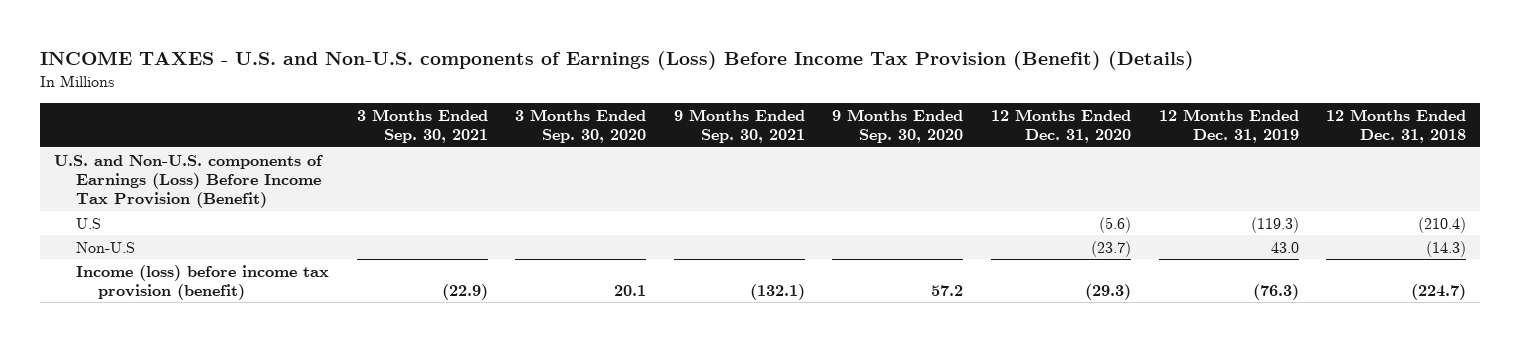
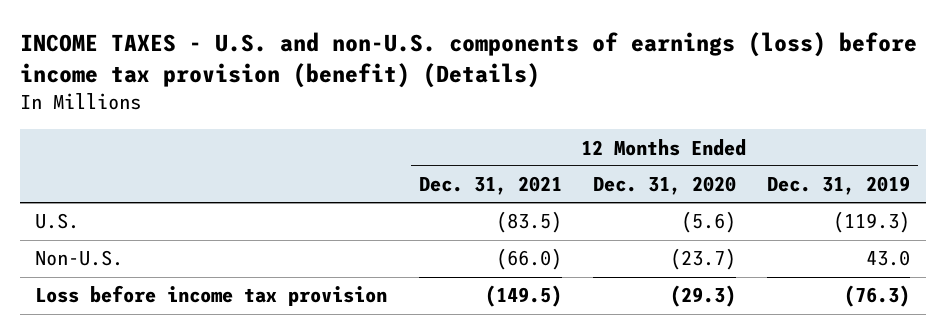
- INCOME TAXES - U.S. and Non-U.S. components of Earnings (Loss) Before Income Tax Provision (Benefit) (Details)
+ INCOME TAXES - U.S. and non-U.S. components of earnings (loss) before income tax provision (benefit) (Details)
- | 3 Months Ended Sep. 30, 2021 | 3 Months Ended Sep. 30, 2020 | 9 Months Ended Sep. 30, 2021 | 9 Months Ended Sep. 30, 2020 | 12 Months Ended Dec. 31, 2020 | 12 Months Ended Dec. 31, 2019 | 12 Months Ended Dec. 31, 2018
+ | 12 Months Ended Dec. 31, 2021 | 12 Months Ended Dec. 31, 2020 | 12 Months Ended Dec. 31, 2019
- U.S. and Non-U.S. components of Earnings (Loss) Before Income Tax Provision (Benefit)
- U.S | | | | | (5.6) | (119.3) | (210.4)
- Non-U.S | | | | | (23.7) | 43.0 | (14.3)
- Income (loss) before income tax provision (benefit) | (22.9) | 20.1 | (132.1) | 57.2 | (29.3) | (76.3) | (224.7)
+ U.S. | (83.5) | (5.6) | (119.3)
+ Non-U.S. | (66.0) | (23.7) | 43.0
+ Loss before income tax provision | (149.5) | (29.3) | (76.3)

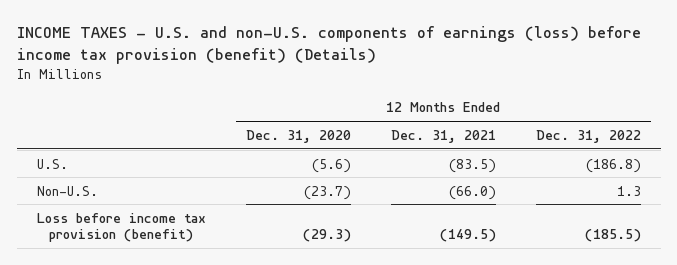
- | 12 Months Ended Dec. 31, 2021 | 12 Months Ended Dec. 31, 2020 | 12 Months Ended Dec. 31, 2019
+ | 12 Months Ended Dec. 31, 2020 | 12 Months Ended Dec. 31, 2021 | 12 Months Ended Dec. 31, 2022
- Loss before income tax provision | (149.5) | (29.3) | (76.3)
+ Loss before income tax provision (benefit) | (29.3) | (149.5) | (185.5)

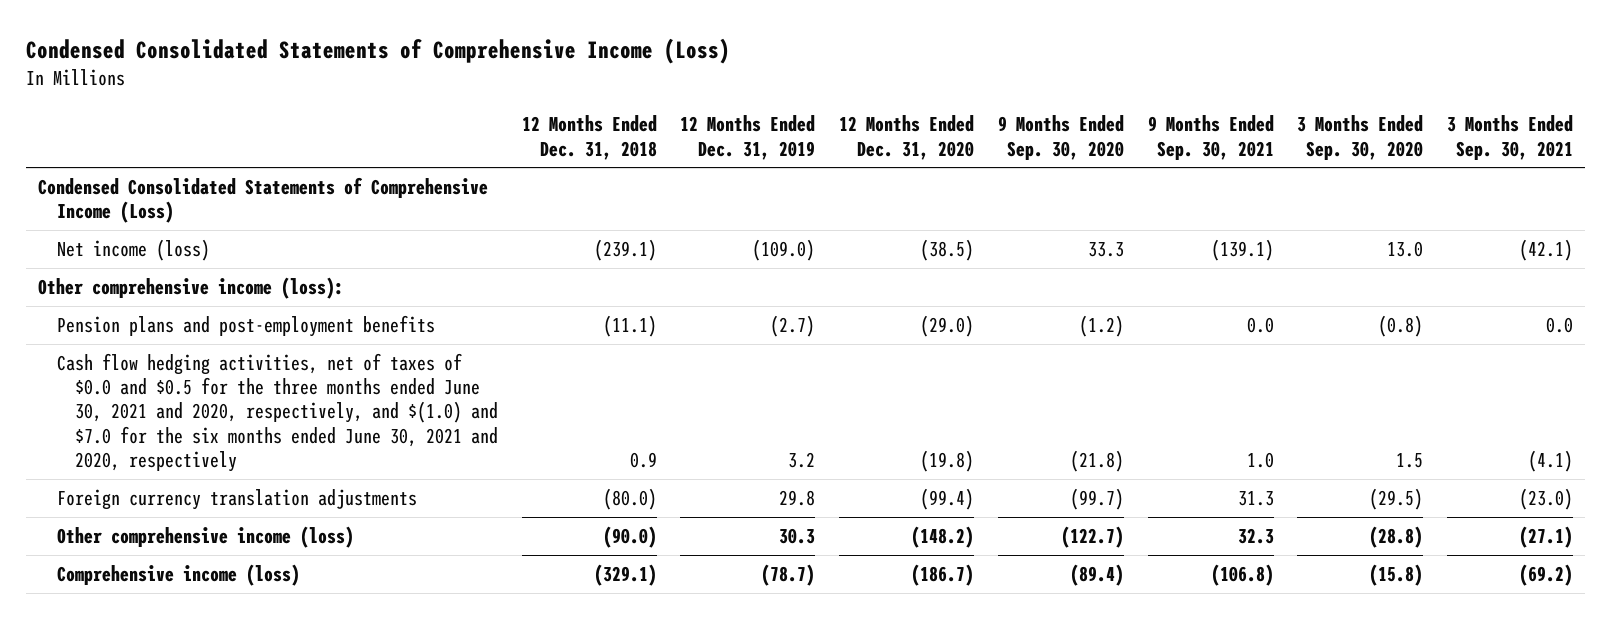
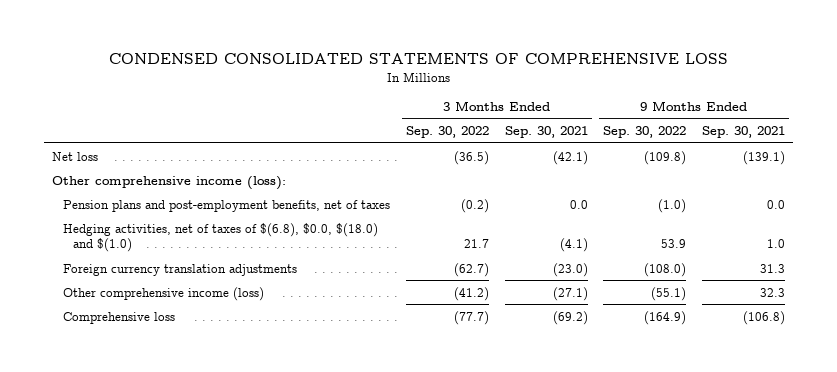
- Condensed Consolidated Statements of Comprehensive Income (Loss)
+ CONDENSED CONSOLIDATED STATEMENTS OF COMPREHENSIVE LOSS
- | 12 Months Ended Dec. 31, 2018 | 12 Months Ended Dec. 31, 2019 | 12 Months Ended Dec. 31, 2020 | 9 Months Ended Sep. 30, 2020 | 9 Months Ended Sep. 30, 2021 | 3 Months Ended Sep. 30, 2020 | 3 Months Ended Sep. 30, 2021
+ | 3 Months Ended Sep. 30, 2022 | 3 Months Ended Sep. 30, 2021 | 9 Months Ended Sep. 30, 2022 | 9 Months Ended Sep. 30, 2021
- Condensed Consolidated Statements of Comprehensive Income (Loss)
- Net income (loss) | (239.1) | (109.0) | (38.5) | 33.3 | (139.1) | 13.0 | (42.1)
+ Net loss | (36.5) | (42.1) | (109.8) | (139.1)
- Pension plans and post-employment benefits | (11.1) | (2.7) | (29.0) | (1.2) | 0.0 | (0.8) | 0.0
- Cash flow hedging activities, net of taxes of $0.0 and $0.5 for the three months ended June 30, 2021 and 2020, respectively, and $(1.0) and $7.0 for the six months ended June 30, 2021 and 2020, respectively | 0.9 | 3.2 | (19.8) | (21.8) | 1.0 | 1.5 | (4.1)
+ Pension plans and post-employment benefits, net of taxes | (0.2) | 0.0 | (1.0) | 0.0
+ Hedging activities, net of taxes of $(6.8), $0.0, $(18.0) and $(1.0) | 21.7 | (4.1) | 53.9 | 1.0
- Comprehensive income (loss) | (329.1) | (78.7) | (186.7) | (89.4) | (106.8) | (15.8) | (69.2)
+ Comprehensive loss | (77.7) | (69.2) | (164.9) | (106.8)

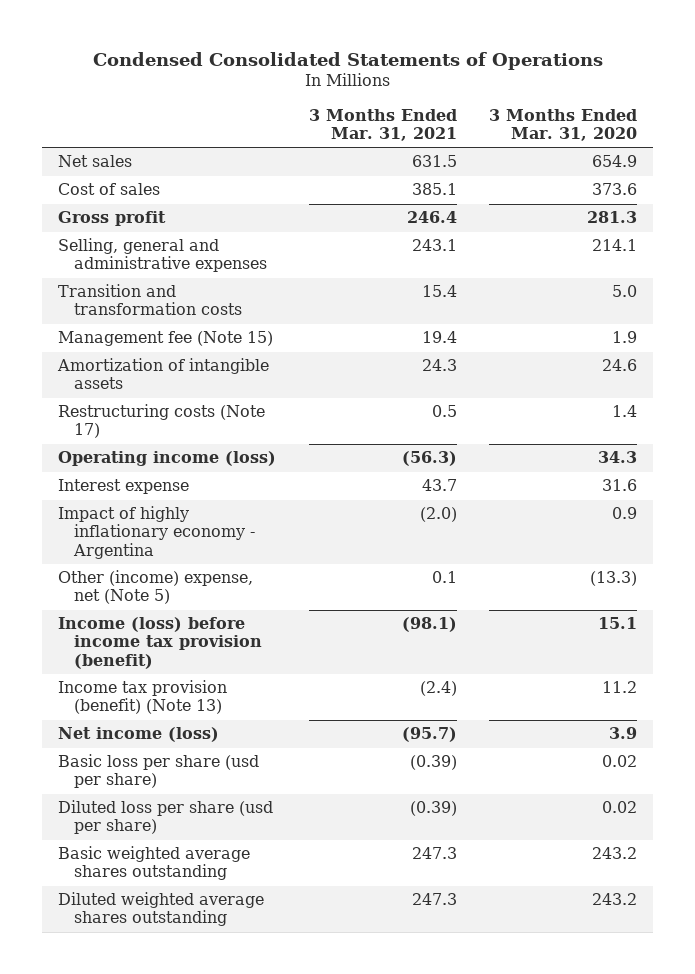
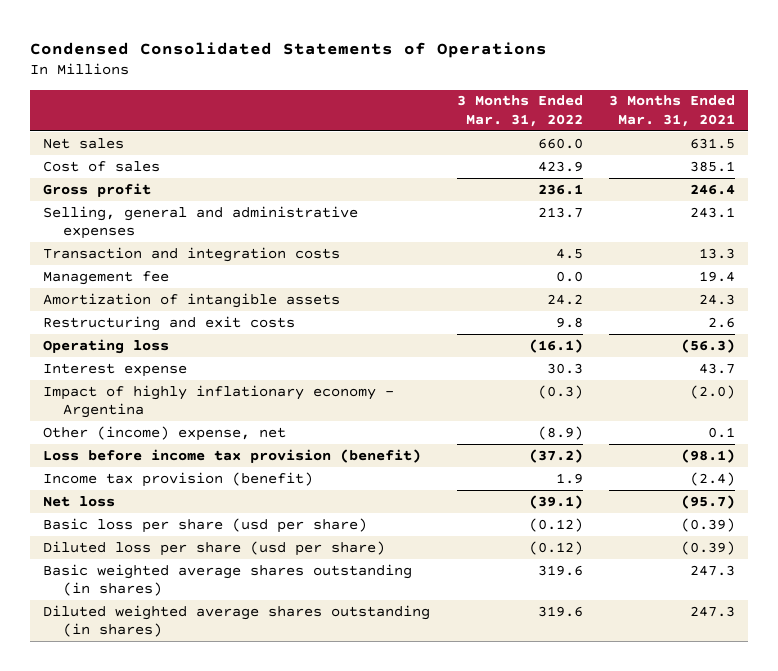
- | 3 Months Ended Mar. 31, 2021 | 3 Months Ended Mar. 31, 2020
+ | 3 Months Ended Mar. 31, 2022 | 3 Months Ended Mar. 31, 2021
- Transition and transformation costs | 15.4 | 5.0
- Management fee (Note 15) | 19.4 | 1.9
+ Transaction and integration costs | 4.5 | 13.3
+ Management fee | 0.0 | 19.4
- Restructuring costs (Note 17) | 0.5 | 1.4
- Operating income (loss) | (56.3) | 34.3
+ Restructuring and exit costs | 9.8 | 2.6
+ Operating loss | (16.1) | (56.3)
- Other (income) expense, net (Note 5) | 0.1 | (13.3)
- Income (loss) before income tax provision (benefit) | (98.1) | 15.1
- Income tax provision (benefit) (Note 13) | (2.4) | 11.2
- Net income (loss) | (95.7) | 3.9
+ Other (income) expense, net | (8.9) | 0.1
+ Loss before income tax provision (benefit) | (37.2) | (98.1)
+ Income tax provision (benefit) | 1.9 | (2.4)
+ Net loss | (39.1) | (95.7)
- Basic weighted average shares outstanding | 247.3 | 243.2
- Diluted weighted average shares outstanding | 247.3 | 243.2
+ Basic weighted average shares outstanding (in shares) | 319.6 | 247.3
+ Diluted weighted average shares outstanding (in shares) | 319.6 | 247.3

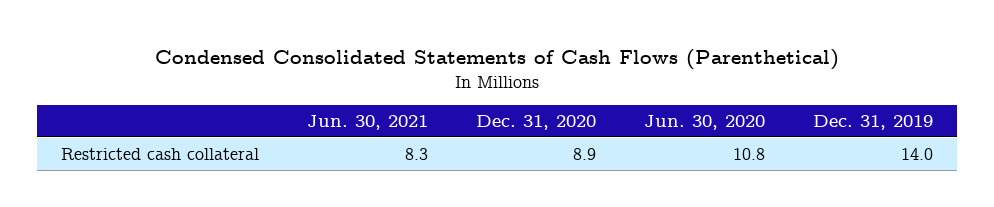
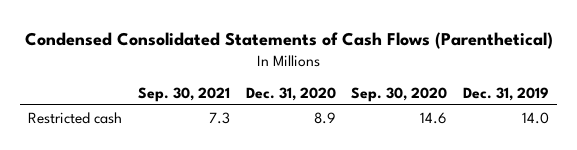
- | Jun. 30, 2021 | Dec. 31, 2020 | Jun. 30, 2020 | Dec. 31, 2019
+ | Sep. 30, 2021 | Dec. 31, 2020 | Sep. 30, 2020 | Dec. 31, 2019
- Restricted cash collateral | 8.3 | 8.9 | 10.8 | 14.0
+ Restricted cash | 7.3 | 8.9 | 14.6 | 14.0

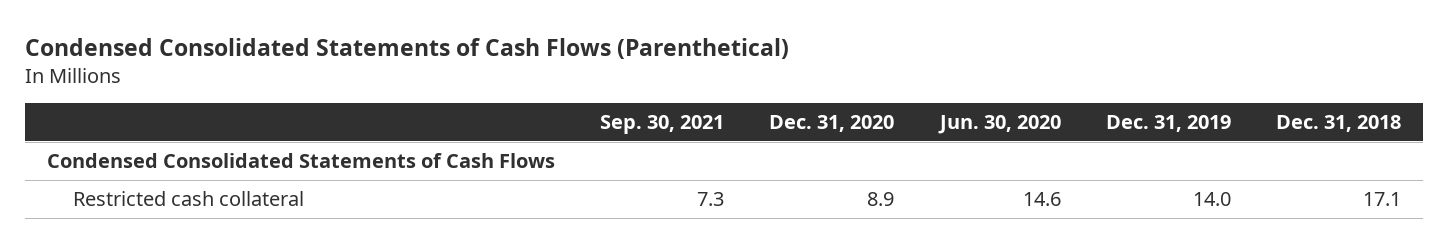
- | Sep. 30, 2021 | Dec. 31, 2020 | Sep. 30, 2020 | Dec. 31, 2019
+ | Sep. 30, 2021 | Dec. 31, 2020 | Jun. 30, 2020 | Dec. 31, 2019 | Dec. 31, 2018
- Restricted cash | 7.3 | 8.9 | 14.6 | 14.0
+ Condensed Consolidated Statements of Cash Flows
+ Restricted cash collateral | 7.3 | 8.9 | 14.6 | 14.0 | 17.1

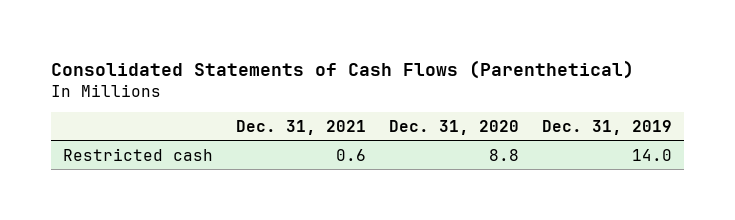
- Condensed Consolidated Statements of Cash Flows (Parenthetical)
+ Consolidated Statements of Cash Flows (Parenthetical)
- | Sep. 30, 2021 | Dec. 31, 2020 | Jun. 30, 2020 | Dec. 31, 2019 | Dec. 31, 2018
+ | Dec. 31, 2021 | Dec. 31, 2020 | Dec. 31, 2019
- Condensed Consolidated Statements of Cash Flows
- Restricted cash collateral | 7.3 | 8.9 | 14.6 | 14.0 | 17.1
+ Restricted cash | 0.6 | 8.8 | 14.0

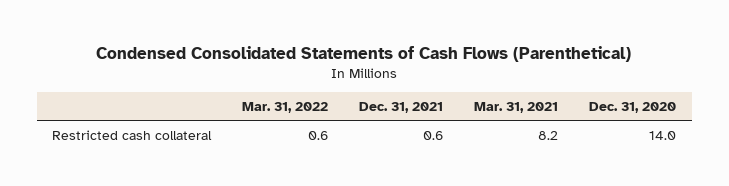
- Consolidated Statements of Cash Flows (Parenthetical)
+ Condensed Consolidated Statements of Cash Flows (Parenthetical)
- | Dec. 31, 2021 | Dec. 31, 2020 | Dec. 31, 2019
+ | Mar. 31, 2022 | Dec. 31, 2021 | Mar. 31, 2021 | Dec. 31, 2020
- Restricted cash | 0.6 | 8.8 | 14.0
+ Restricted cash collateral | 0.6 | 0.6 | 8.2 | 14.0

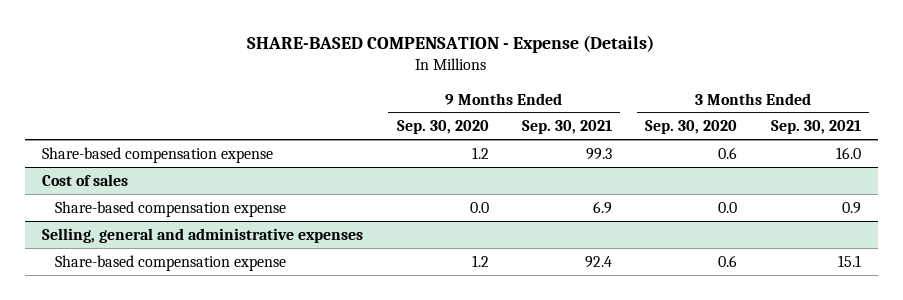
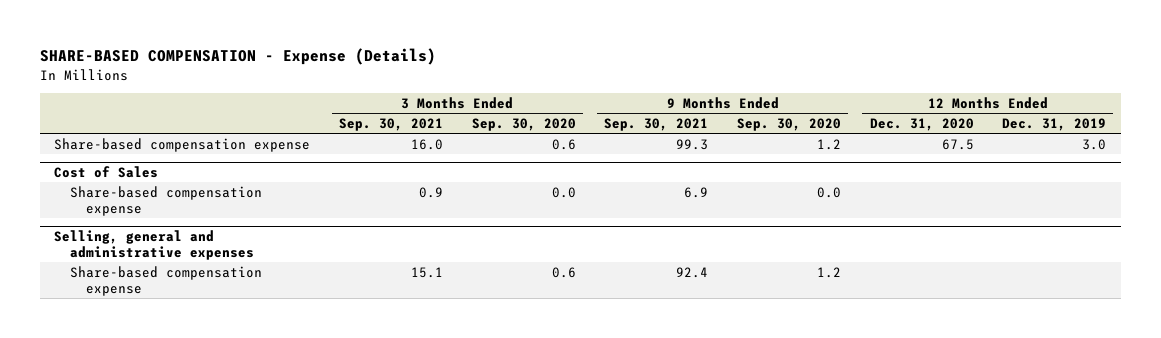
- | 9 Months Ended Sep. 30, 2020 | 9 Months Ended Sep. 30, 2021 | 3 Months Ended Sep. 30, 2020 | 3 Months Ended Sep. 30, 2021
+ | 3 Months Ended Sep. 30, 2021 | 3 Months Ended Sep. 30, 2020 | 9 Months Ended Sep. 30, 2021 | 9 Months Ended Sep. 30, 2020 | 12 Months Ended Dec. 31, 2020 | 12 Months Ended Dec. 31, 2019
- Cost of sales
+ Cost of Sales

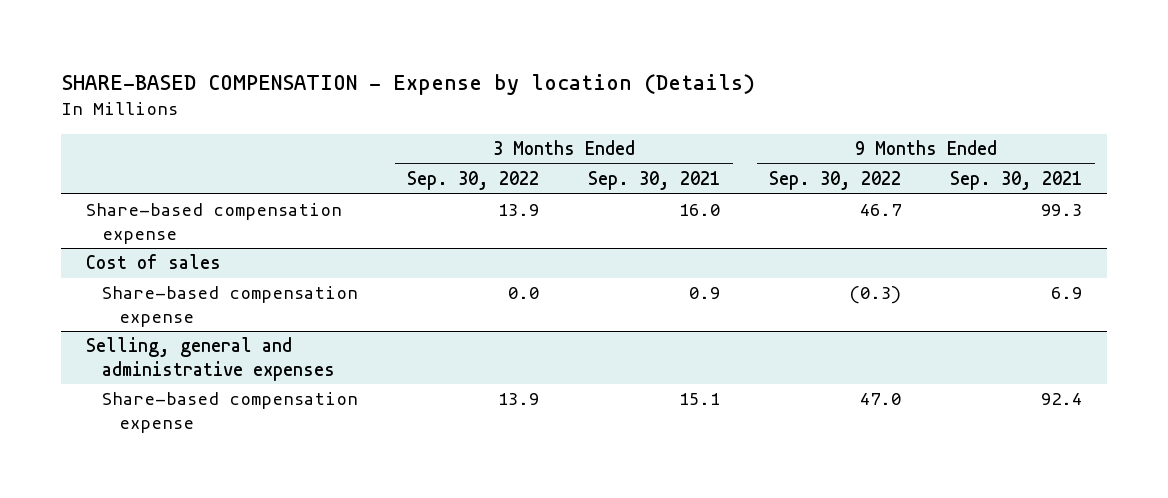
- SHARE-BASED COMPENSATION - Expense (Details)
+ SHARE-BASED COMPENSATION - Expense by location (Details)
- | 3 Months Ended Sep. 30, 2021 | 3 Months Ended Sep. 30, 2020 | 9 Months Ended Sep. 30, 2021 | 9 Months Ended Sep. 30, 2020 | 12 Months Ended Dec. 31, 2020 | 12 Months Ended Dec. 31, 2019
+ | 3 Months Ended Sep. 30, 2022 | 3 Months Ended Sep. 30, 2021 | 9 Months Ended Sep. 30, 2022 | 9 Months Ended Sep. 30, 2021
- Cost of Sales
+ Cost of sales

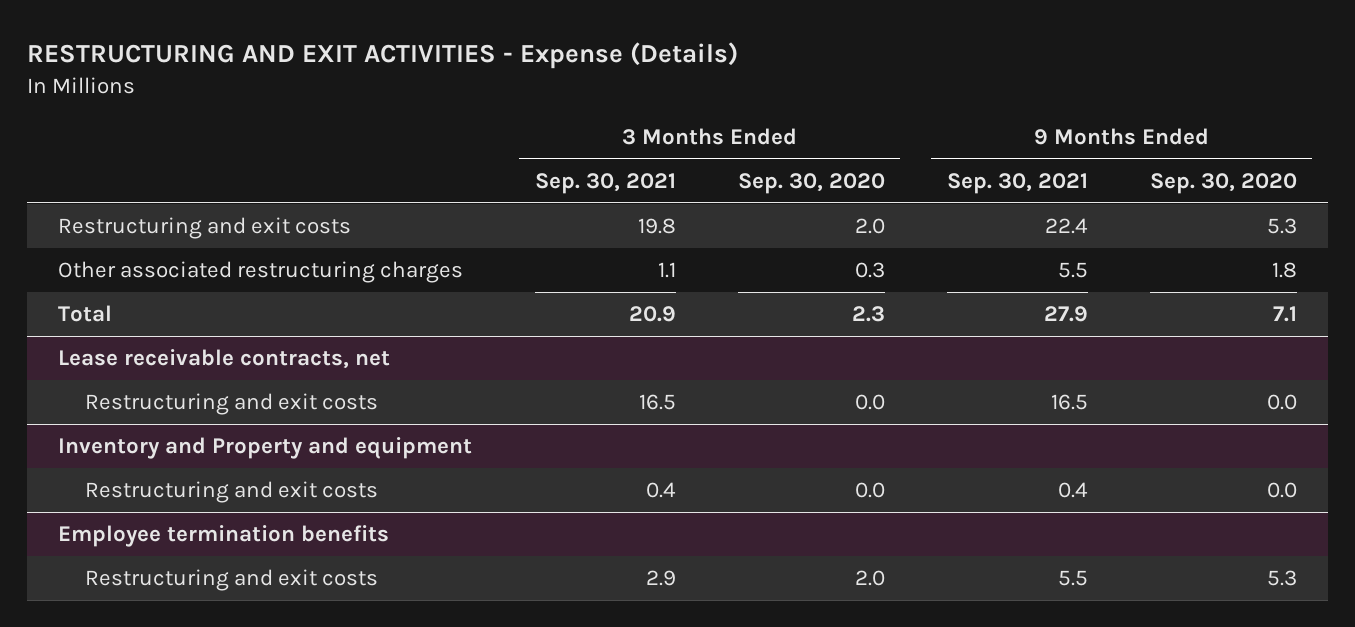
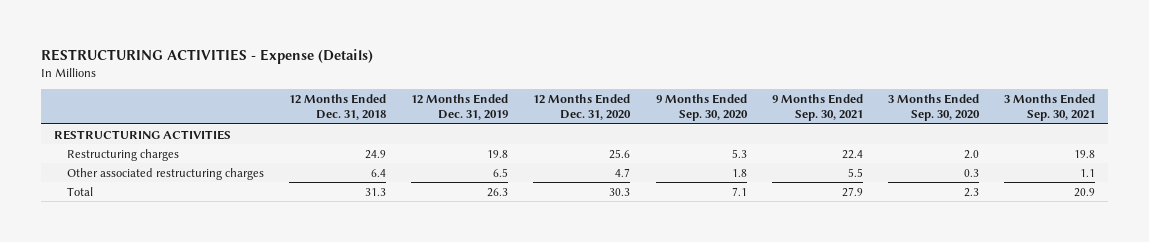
- RESTRUCTURING AND EXIT ACTIVITIES - Expense (Details)
+ RESTRUCTURING ACTIVITIES - Expense (Details)
- | 3 Months Ended Sep. 30, 2021 | 3 Months Ended Sep. 30, 2020 | 9 Months Ended Sep. 30, 2021 | 9 Months Ended Sep. 30, 2020
+ | 12 Months Ended Dec. 31, 2018 | 12 Months Ended Dec. 31, 2019 | 12 Months Ended Dec. 31, 2020 | 9 Months Ended Sep. 30, 2020 | 9 Months Ended Sep. 30, 2021 | 3 Months Ended Sep. 30, 2020 | 3 Months Ended Sep. 30, 2021
- Restructuring and exit costs | 19.8 | 2.0 | 22.4 | 5.3
+ RESTRUCTURING ACTIVITIES
+ Restructuring charges | 24.9 | 19.8 | 25.6 | 5.3 | 22.4 | 2.0 | 19.8
- Lease receivable contracts, net
- Restructuring and exit costs | 16.5 | 0.0 | 16.5 | 0.0
- Inventory and Property and equipment
- Restructuring and exit costs | 0.4 | 0.0 | 0.4 | 0.0
- Employee termination benefits
- Restructuring and exit costs | 2.9 | 2.0 | 5.5 | 5.3

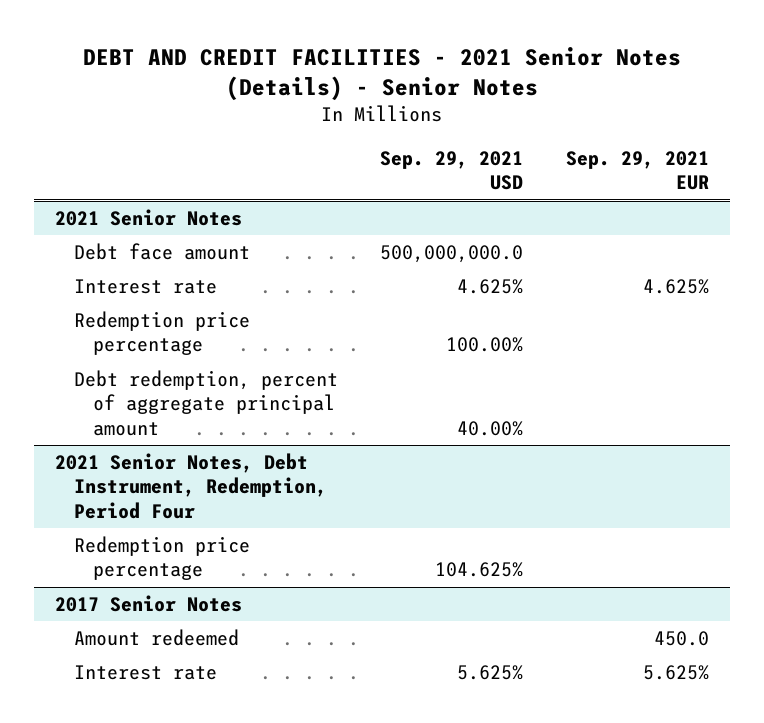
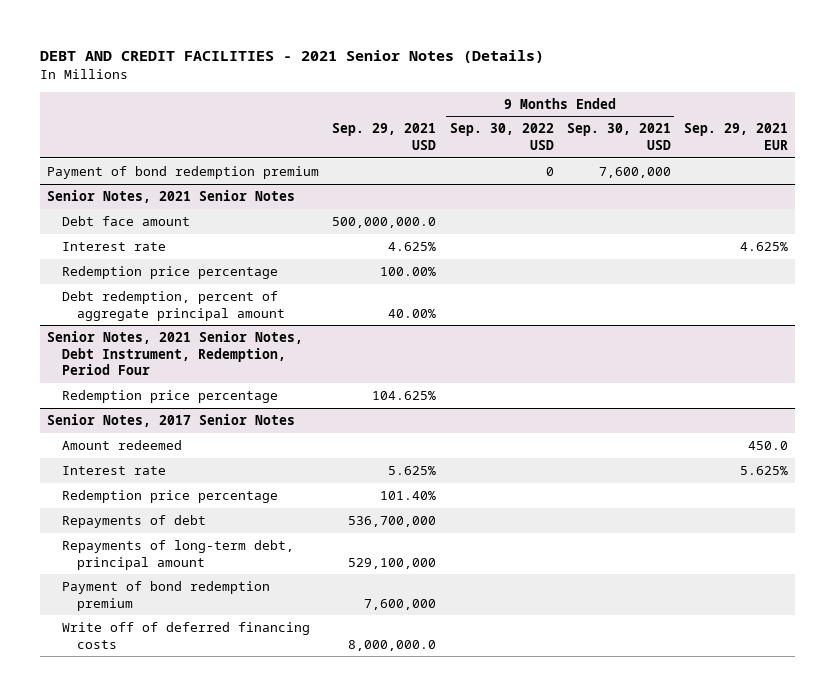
- DEBT AND CREDIT FACILITIES - 2021 Senior Notes (Details) - Senior Notes
+ DEBT AND CREDIT FACILITIES - 2021 Senior Notes (Details)
- | Sep. 29, 2021 USD | Sep. 29, 2021 EUR
+ | Sep. 29, 2021 USD | 9 Months Ended Sep. 30, 2022 USD | 9 Months Ended Sep. 30, 2021 USD | Sep. 29, 2021 EUR
- 2021 Senior Notes
+ Payment of bond redemption premium | | 0 | 7,600,000 |
+ Senior Notes, 2021 Senior Notes
- 2021 Senior Notes, Debt Instrument, Redemption, Period Four
+ Senior Notes, 2021 Senior Notes, Debt Instrument, Redemption, Period Four
- 2017 Senior Notes
+ Senior Notes, 2017 Senior Notes
+ Redemption price percentage | 101.40% | | |
+ Repayments of debt | 536,700,000 | | |
+ Repayments of long-term debt, principal amount | 529,100,000 | | |
+ Payment of bond redemption premium | 7,600,000 | | |
+ Write off of deferred financing costs | 8,000,000.0 | | |

